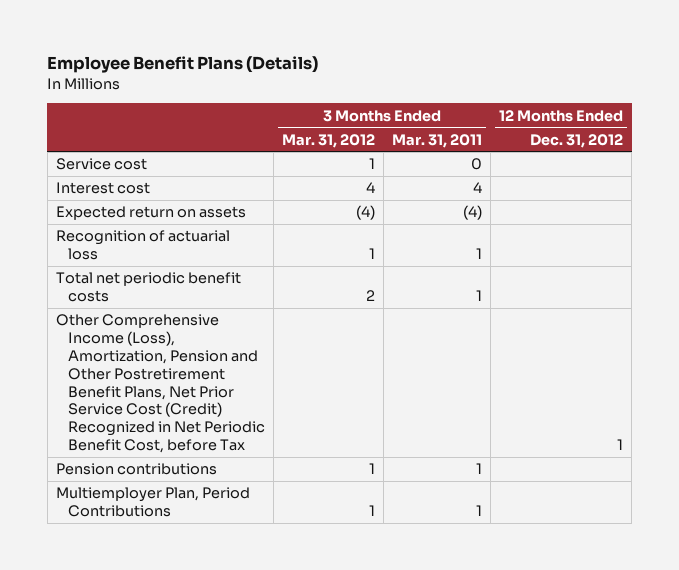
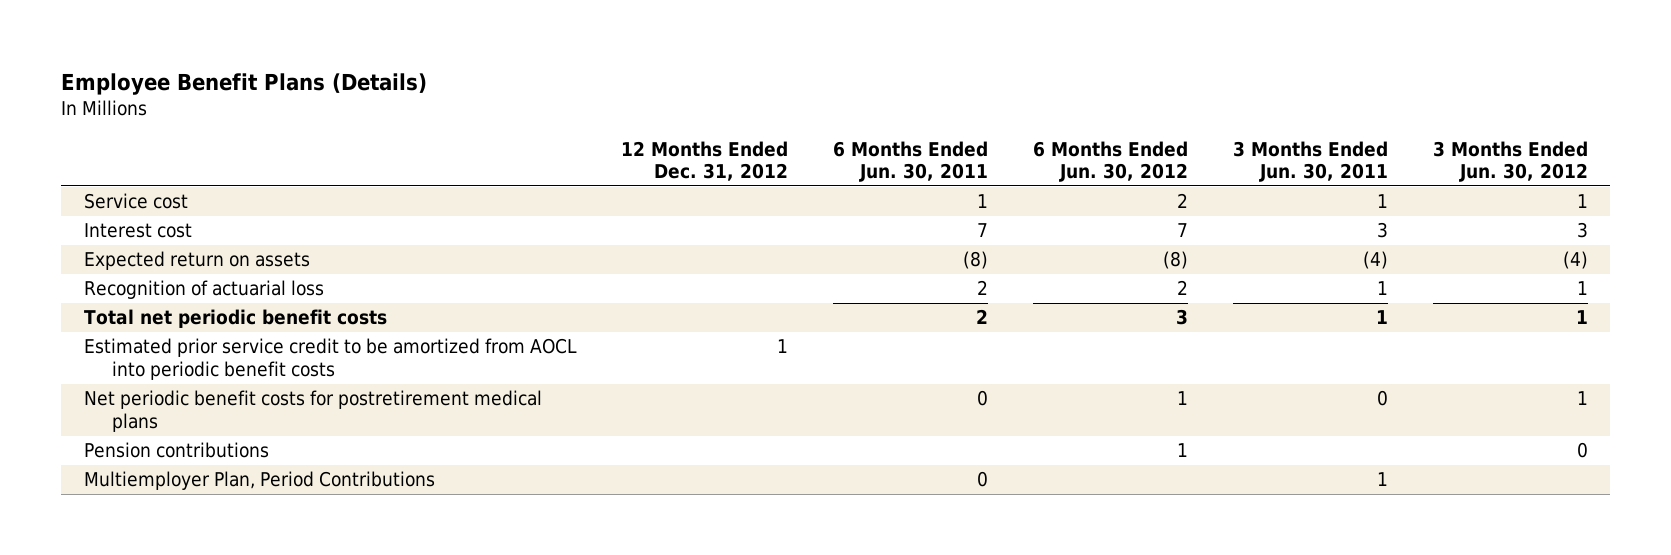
- | 3 Months Ended Mar. 31, 2012 | 3 Months Ended Mar. 31, 2011 | 12 Months Ended Dec. 31, 2012
+ | 12 Months Ended Dec. 31, 2012 | 6 Months Ended Jun. 30, 2011 | 6 Months Ended Jun. 30, 2012 | 3 Months Ended Jun. 30, 2011 | 3 Months Ended Jun. 30, 2012
- Other Comprehensive Income (Loss), Amortization, Pension and Other Postretirement Benefit Plans, Net Prior Service Cost (Credit) Recognized in Net Periodic Benefit Cost, before Tax | | | 1
+ Estimated prior service credit to be amortized from AOCL into periodic benefit costs | 1 | | | |
+ Net periodic benefit costs for postretirement medical plans | | 0 | 1 | 0 | 1

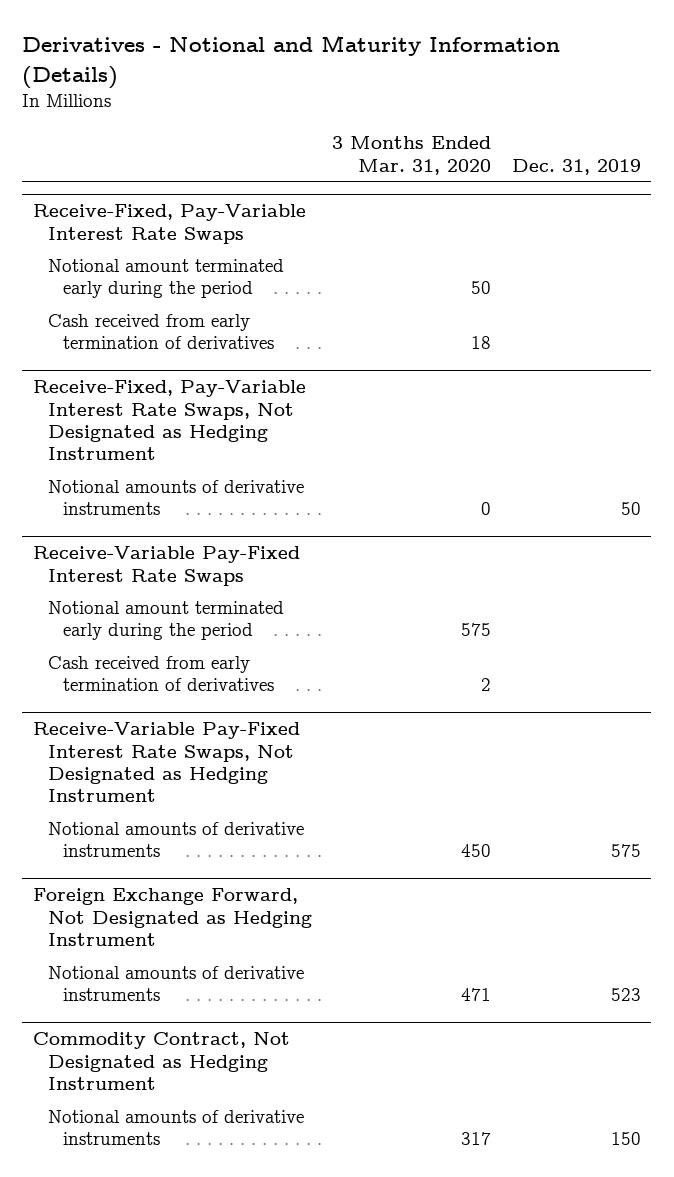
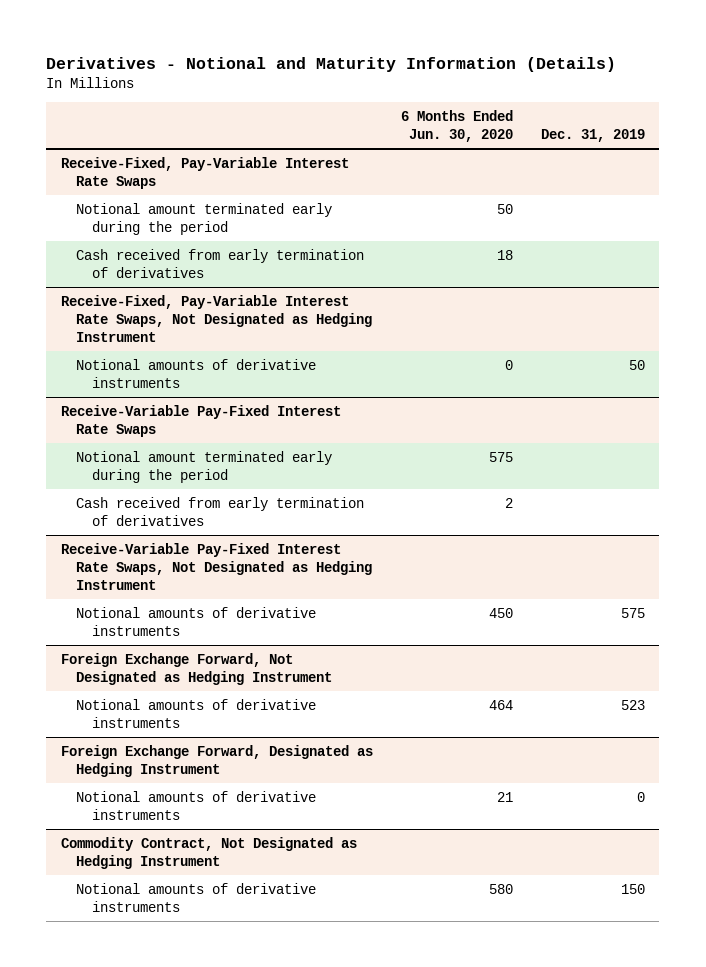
- | 3 Months Ended Mar. 31, 2020 | Dec. 31, 2019
+ | 6 Months Ended Jun. 30, 2020 | Dec. 31, 2019
+ Foreign Exchange Forward, Designated as Hedging Instrument
+ Notional amounts of derivative instruments | 21 | 0

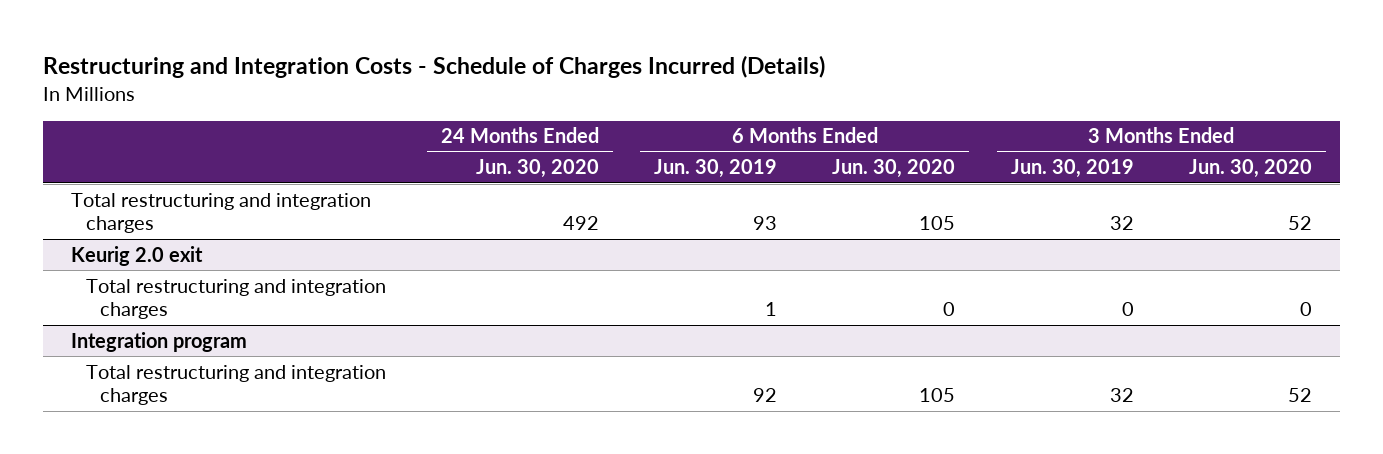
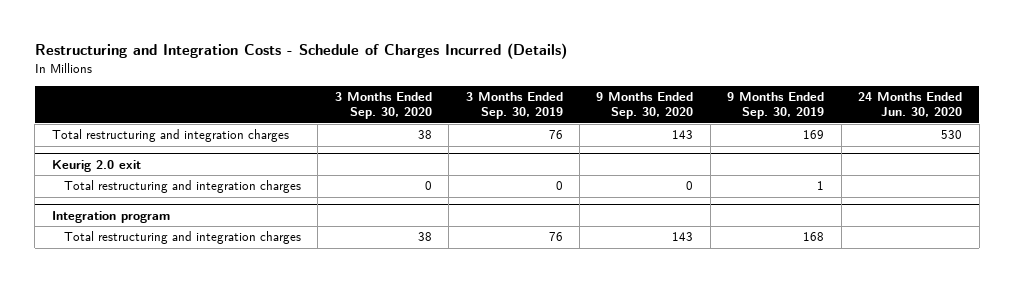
- | 24 Months Ended Jun. 30, 2020 | 6 Months Ended Jun. 30, 2019 | 6 Months Ended Jun. 30, 2020 | 3 Months Ended Jun. 30, 2019 | 3 Months Ended Jun. 30, 2020
+ | 3 Months Ended Sep. 30, 2020 | 3 Months Ended Sep. 30, 2019 | 9 Months Ended Sep. 30, 2020 | 9 Months Ended Sep. 30, 2019 | 24 Months Ended Jun. 30, 2020
- Total restructuring and integration charges | 492 | 93 | 105 | 32 | 52
+ Total restructuring and integration charges | 38 | 76 | 143 | 169 | 530

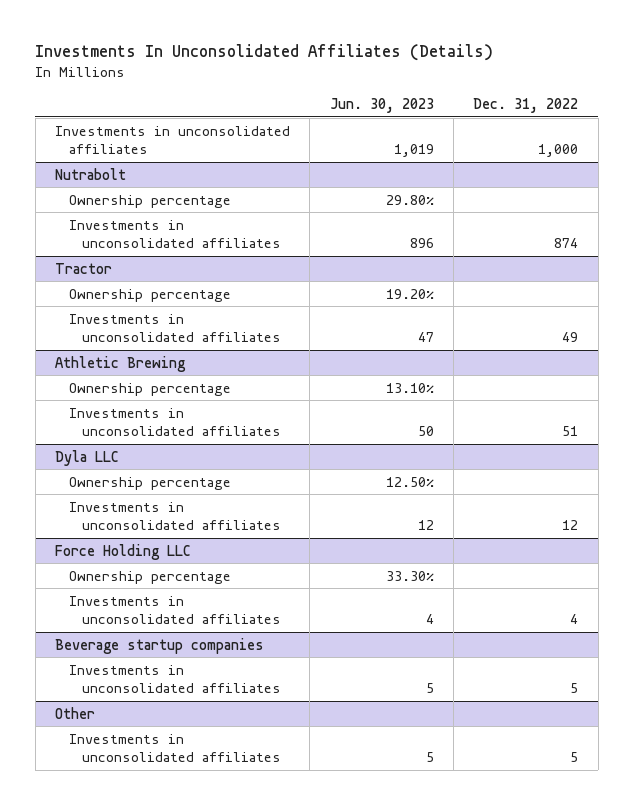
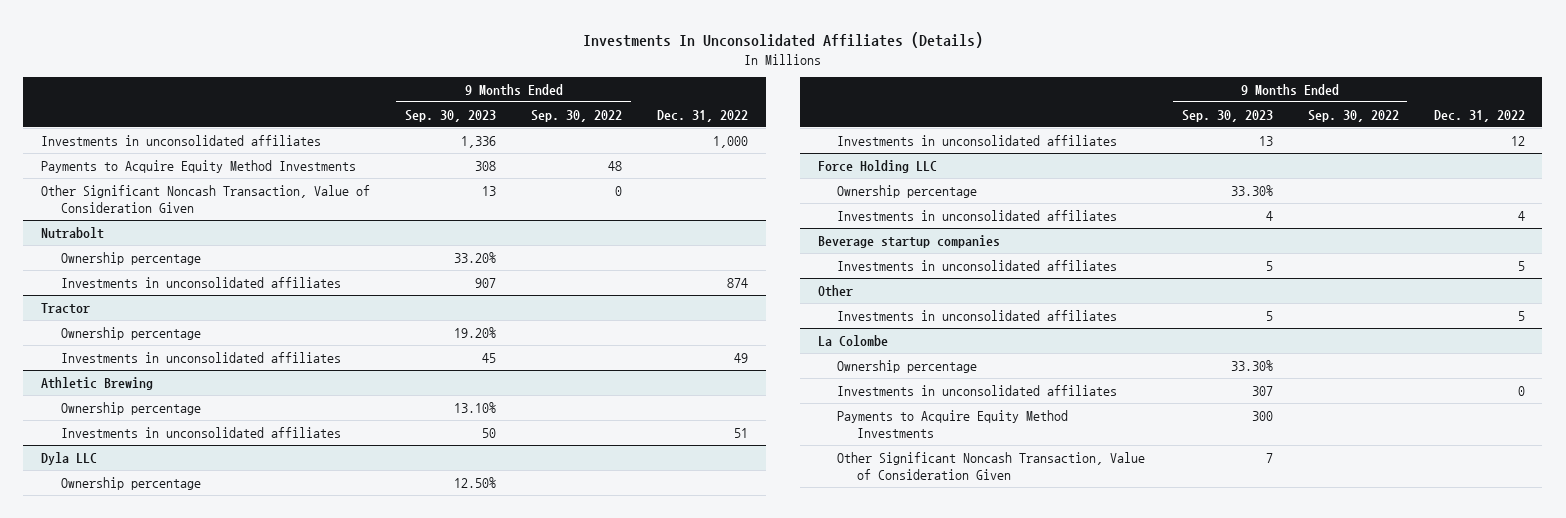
- | Jun. 30, 2023 | Dec. 31, 2022
+ | 9 Months Ended Sep. 30, 2023 | 9 Months Ended Sep. 30, 2022 | Dec. 31, 2022
+ Payments to Acquire Equity Method Investments | 308 | 48 |
+ Other Significant Noncash Transaction, Value of Consideration Given | 13 | 0 |
+ La Colombe
+ Ownership percentage | 33.30% | |
+ Investments in unconsolidated affiliates | 307 | | 0
+ Payments to Acquire Equity Method Investments | 300 | |
+ Other Significant Noncash Transaction, Value of Consideration Given | 7 | |

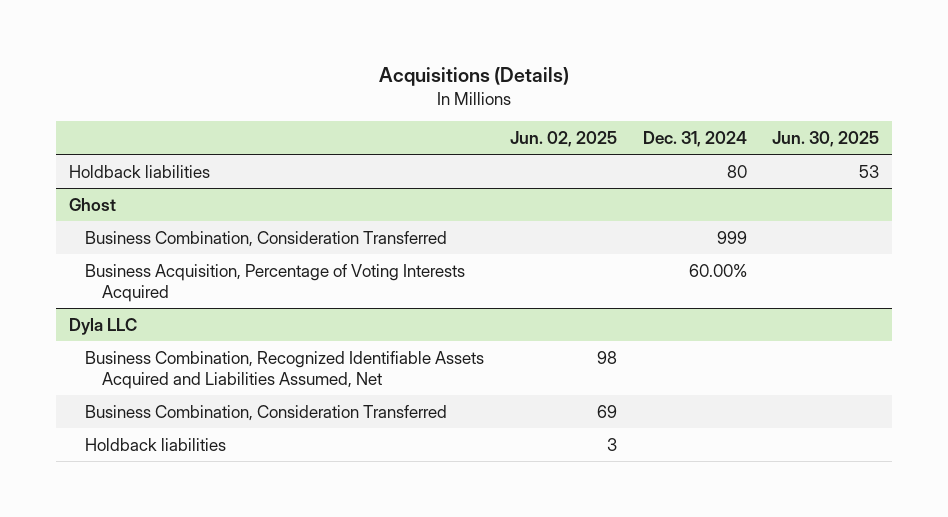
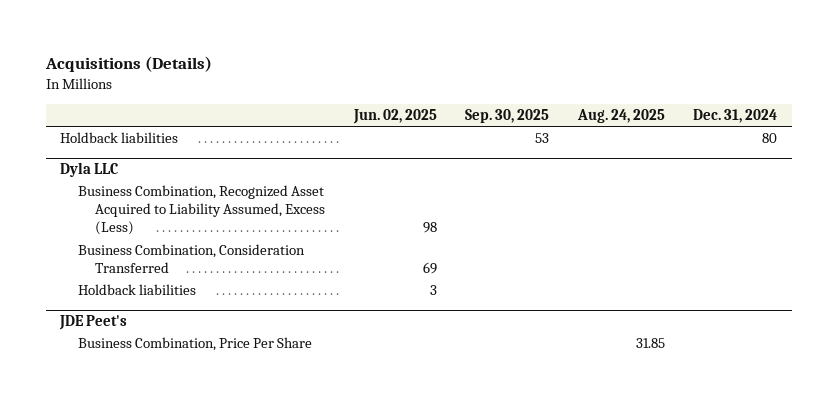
- | Jun. 02, 2025 | Dec. 31, 2024 | Jun. 30, 2025
+ | Jun. 02, 2025 | Sep. 30, 2025 | Aug. 24, 2025 | Dec. 31, 2024
- Ghost
- Business Combination, Consideration Transferred | | 999 |
- Business Acquisition, Percentage of Voting Interests Acquired | | 60.00% |
@ Dyla LLC
- Business Combination, Recognized Identifiable Assets Acquired and Liabilities Assumed, Net | 98 | |
+ Business Combination, Recognized Asset Acquired to Liability Assumed, Excess (Less) | 98 | | |
+ JDE Peet's
+ Business Combination, Price Per Share | | | 31.85 |

